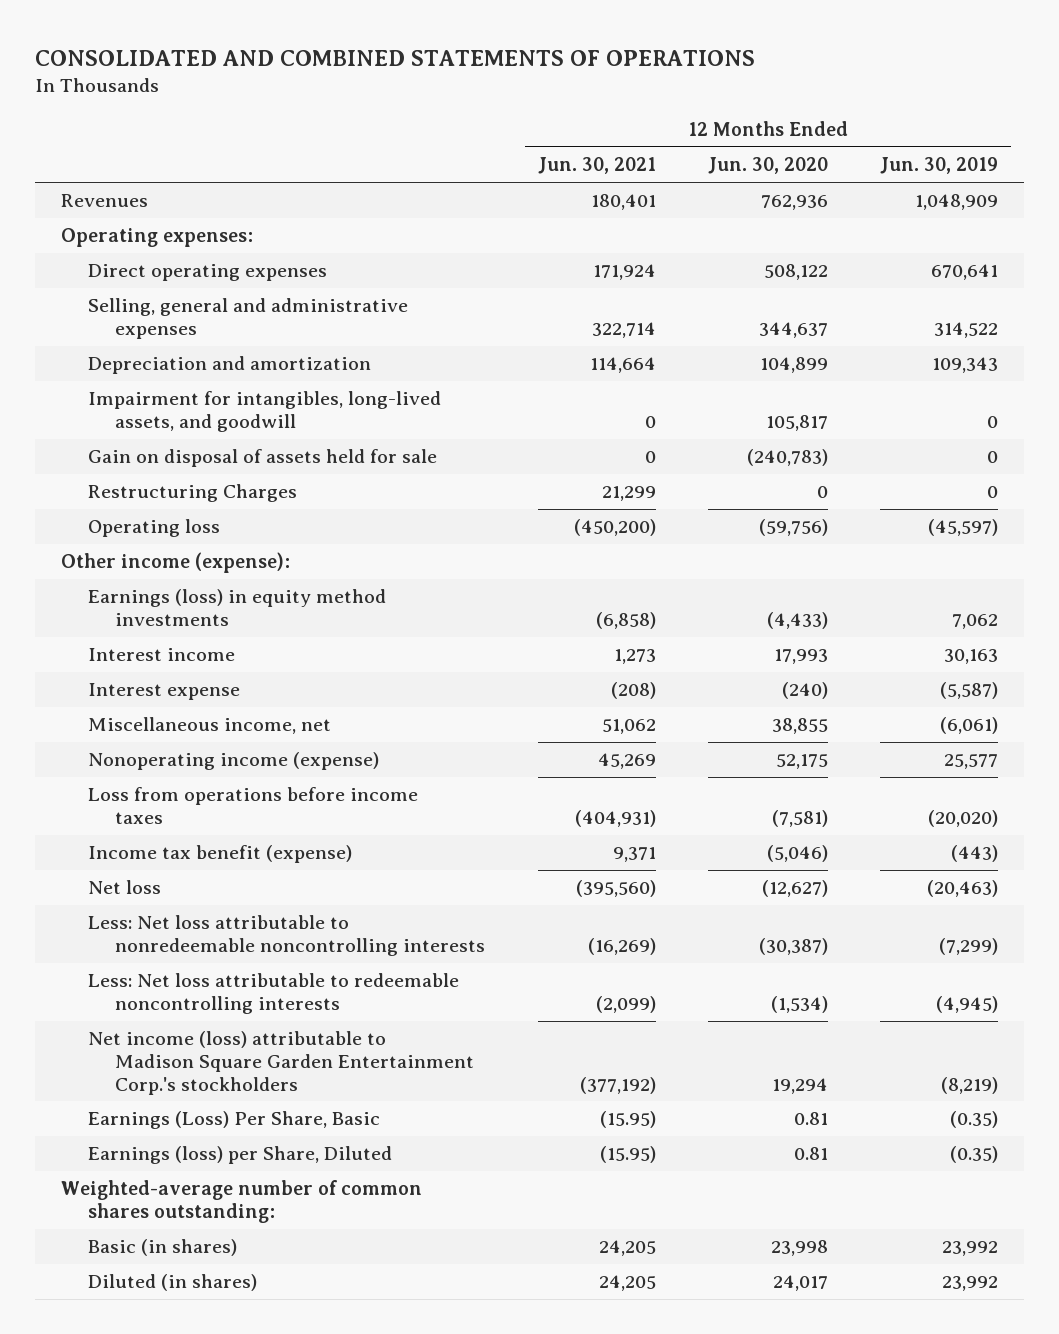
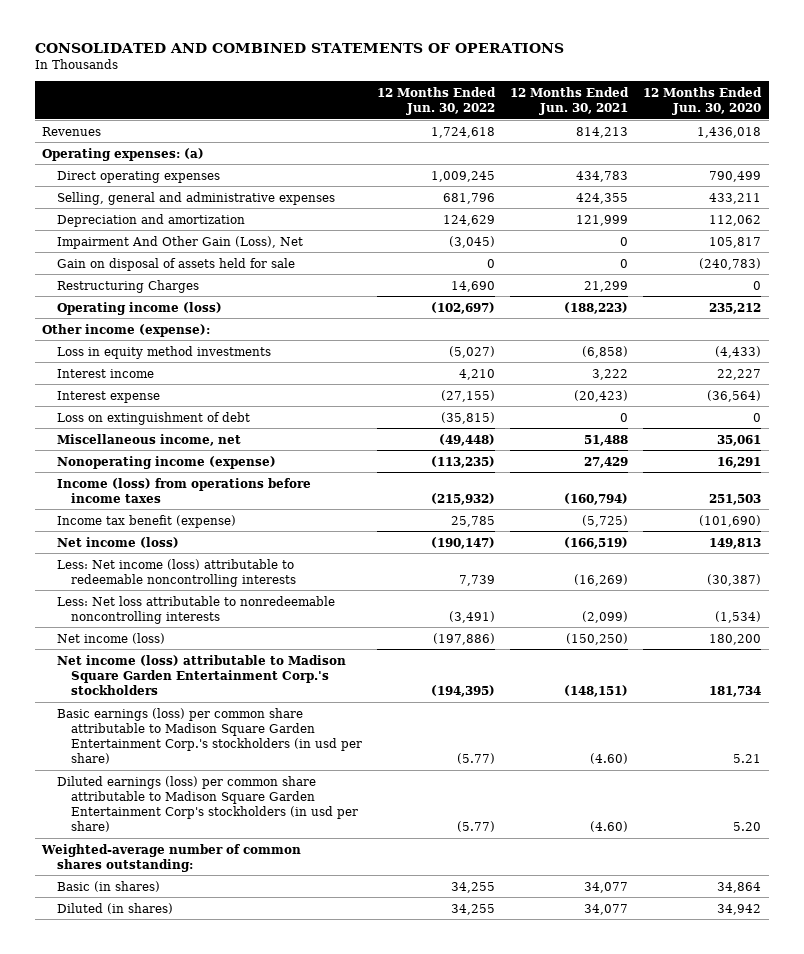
- | 12 Months Ended Jun. 30, 2021 | 12 Months Ended Jun. 30, 2020 | 12 Months Ended Jun. 30, 2019
+ | 12 Months Ended Jun. 30, 2022 | 12 Months Ended Jun. 30, 2021 | 12 Months Ended Jun. 30, 2020
- Revenues | 180,401 | 762,936 | 1,048,909
- Operating expenses:
- Direct operating expenses | 171,924 | 508,122 | 670,641
- Selling, general and administrative expenses | 322,714 | 344,637 | 314,522
- Depreciation and amortization | 114,664 | 104,899 | 109,343
- Impairment for intangibles, long-lived assets, and goodwill | 0 | 105,817 | 0
+ Revenues | 1,724,618 | 814,213 | 1,436,018
+ Operating expenses: (a)
+ Direct operating expenses | 1,009,245 | 434,783 | 790,499
+ Selling, general and administrative expenses | 681,796 | 424,355 | 433,211
+ Depreciation and amortization | 124,629 | 121,999 | 112,062
+ Impairment And Other Gain (Loss), Net | (3,045) | 0 | 105,817
- Operating loss | (450,200) | (59,756) | (45,597)
+ Operating income (loss) | (102,697) | (188,223) | 235,212
- Earnings (loss) in equity method investments | (6,858) | (4,433) | 7,062
- Interest income | 1,273 | 17,993 | 30,163
- Interest expense | (208) | (240) | (5,587)
- Miscellaneous income, net | 51,062 | 38,855 | (6,061)
- Nonoperating income (expense) | 45,269 | 52,175 | 25,577
- Loss from operations before income taxes | (404,931) | (7,581) | (20,020)
- Income tax benefit (expense) | 9,371 | (5,046) | (443)
- Net loss | (395,560) | (12,627) | (20,463)
- Less: Net loss attributable to nonredeemable noncontrolling interests | (16,269) | (30,387) | (7,299)
- Less: Net loss attributable to redeemable noncontrolling interests | (2,099) | (1,534) | (4,945)
- Net income (loss) attributable to Madison Square Garden Entertainment Corp.'s stockholders | (377,192) | 19,294 | (8,219)
- Earnings (Loss) Per Share, Basic | (15.95) | 0.81 | (0.35)
- Earnings (loss) per Share, Diluted | (15.95) | 0.81 | (0.35)
+ Loss in equity method investments | (5,027) | (6,858) | (4,433)
+ Interest income | 4,210 | 3,222 | 22,227
+ Interest expense | (27,155) | (20,423) | (36,564)
+ Loss on extinguishment of debt | (35,815) | 0 | 0
+ Miscellaneous income, net | (49,448) | 51,488 | 35,061
+ Nonoperating income (expense) | (113,235) | 27,429 | 16,291
+ Income (loss) from operations before income taxes | (215,932) | (160,794) | 251,503
+ Income tax benefit (expense) | 25,785 | (5,725) | (101,690)
+ Net income (loss) | (190,147) | (166,519) | 149,813
+ Less: Net income (loss) attributable to redeemable noncontrolling interests | 7,739 | (16,269) | (30,387)
+ Less: Net loss attributable to nonredeemable noncontrolling interests | (3,491) | (2,099) | (1,534)
+ Net income (loss) | (197,886) | (150,250) | 180,200
+ Net income (loss) attributable to Madison Square Garden Entertainment Corp.'s stockholders | (194,395) | (148,151) | 181,734
+ Basic earnings (loss) per common share attributable to Madison Square Garden Entertainment Corp.'s stockholders (in usd per share) | (5.77) | (4.60) | 5.21
+ Diluted earnings (loss) per common share attributable to Madison Square Garden Entertainment Corp's stockholders (in usd per share) | (5.77) | (4.60) | 5.20
- Basic (in shares) | 24,205 | 23,998 | 23,992
- Diluted (in shares) | 24,205 | 24,017 | 23,992
+ Basic (in shares) | 34,255 | 34,077 | 34,864
+ Diluted (in shares) | 34,255 | 34,077 | 34,942

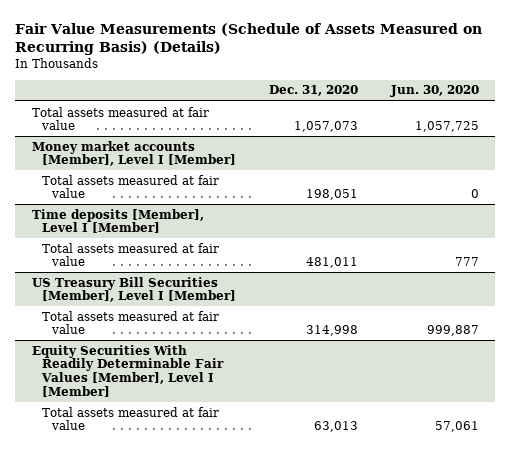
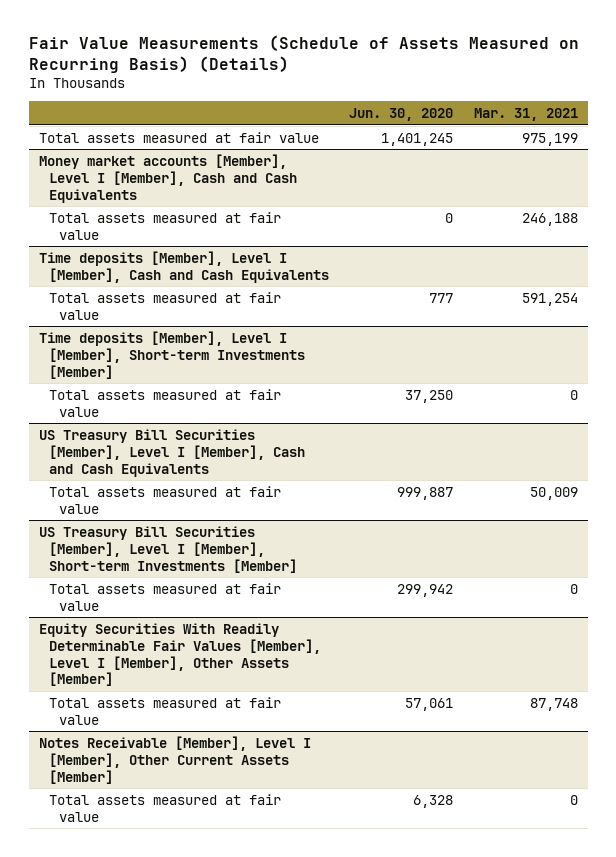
- | Dec. 31, 2020 | Jun. 30, 2020
+ | Jun. 30, 2020 | Mar. 31, 2021
- Total assets measured at fair value | 1,057,073 | 1,057,725
- Money market accounts [Member], Level I [Member]
+ Total assets measured at fair value | 1,401,245 | 975,199
+ Money market accounts [Member], Level I [Member], Cash and Cash Equivalents
- Time deposits [Member], Level I [Member]
+ Time deposits [Member], Level I [Member], Cash and Cash Equivalents
- US Treasury Bill Securities [Member], Level I [Member]
+ Time deposits [Member], Level I [Member], Short-term Investments [Member]
+ Total assets measured at fair value | 37,250 | 0
+ US Treasury Bill Securities [Member], Level I [Member], Cash and Cash Equivalents
- Equity Securities With Readily Determinable Fair Values [Member], Level I [Member]
+ US Treasury Bill Securities [Member], Level I [Member], Short-term Investments [Member]
+ Total assets measured at fair value | 299,942 | 0
+ Equity Securities With Readily Determinable Fair Values [Member], Level I [Member], Other Assets [Member]
+ Notes Receivable [Member], Level I [Member], Other Current Assets [Member]
+ Total assets measured at fair value | 6,328 | 0

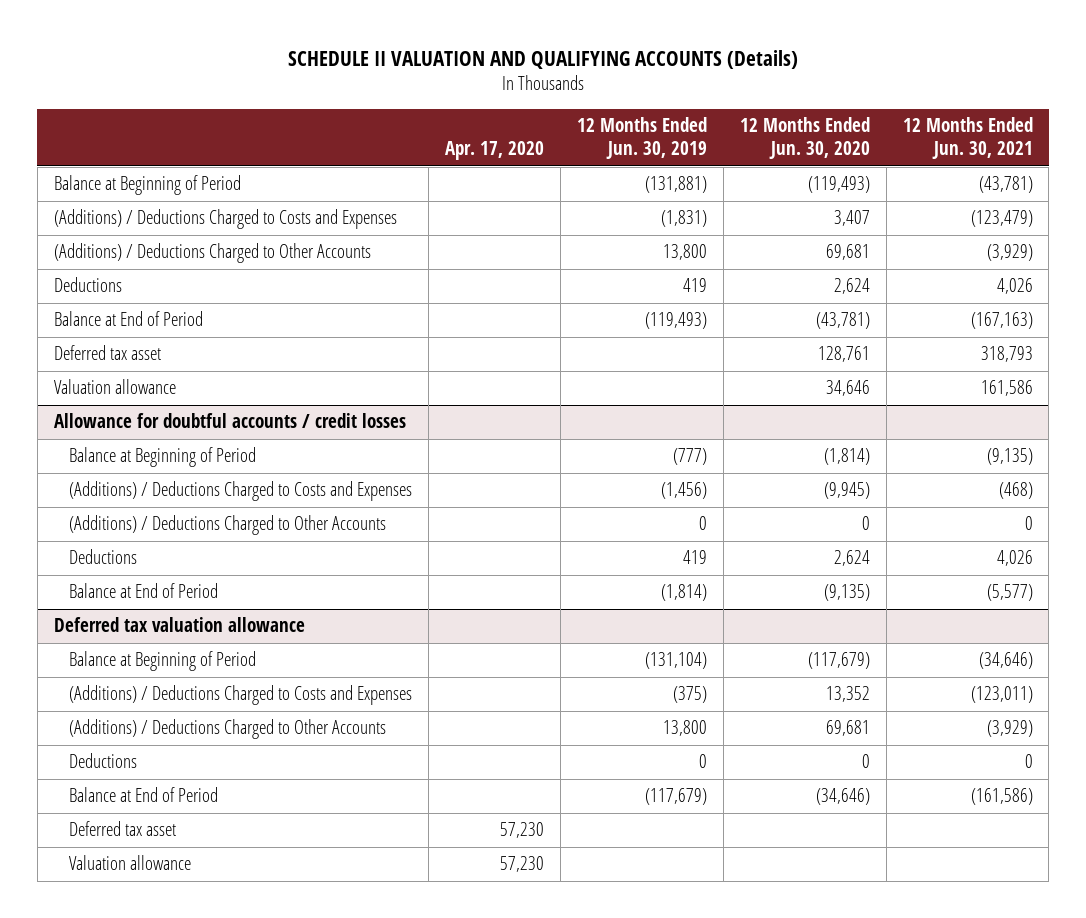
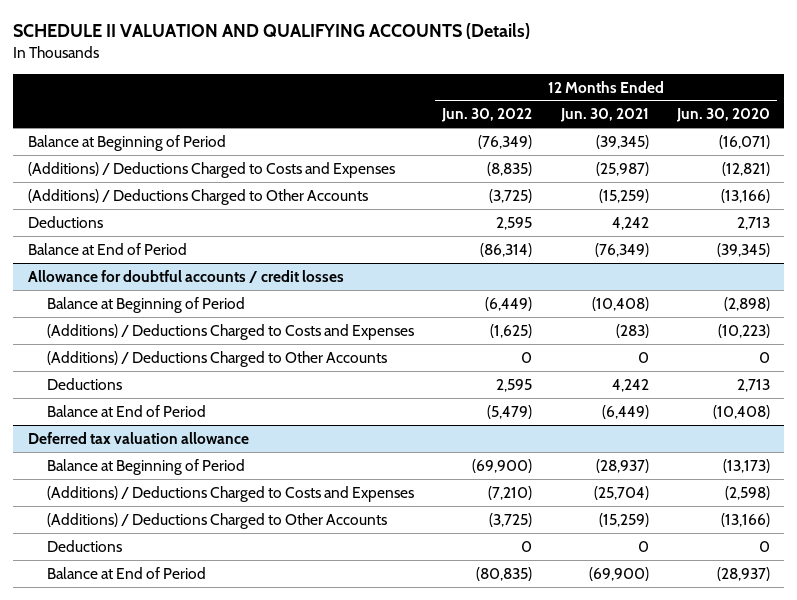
- | Apr. 17, 2020 | 12 Months Ended Jun. 30, 2019 | 12 Months Ended Jun. 30, 2020 | 12 Months Ended Jun. 30, 2021
+ | 12 Months Ended Jun. 30, 2022 | 12 Months Ended Jun. 30, 2021 | 12 Months Ended Jun. 30, 2020
- Balance at Beginning of Period | | (131,881) | (119,493) | (43,781)
- (Additions) / Deductions Charged to Costs and Expenses | | (1,831) | 3,407 | (123,479)
- (Additions) / Deductions Charged to Other Accounts | | 13,800 | 69,681 | (3,929)
- Deductions | | 419 | 2,624 | 4,026
- Balance at End of Period | | (119,493) | (43,781) | (167,163)
- Deferred tax asset | | | 128,761 | 318,793
- Valuation allowance | | | 34,646 | 161,586
+ Balance at Beginning of Period | (76,349) | (39,345) | (16,071)
+ (Additions) / Deductions Charged to Costs and Expenses | (8,835) | (25,987) | (12,821)
+ (Additions) / Deductions Charged to Other Accounts | (3,725) | (15,259) | (13,166)
+ Deductions | 2,595 | 4,242 | 2,713
+ Balance at End of Period | (86,314) | (76,349) | (39,345)
@ Allowance for doubtful accounts / credit losses
- Balance at Beginning of Period | | (777) | (1,814) | (9,135)
- (Additions) / Deductions Charged to Costs and Expenses | | (1,456) | (9,945) | (468)
+ Balance at Beginning of Period | (6,449) | (10,408) | (2,898)
+ (Additions) / Deductions Charged to Costs and Expenses | (1,625) | (283) | (10,223)
- Deductions | | 419 | 2,624 | 4,026
- Balance at End of Period | | (1,814) | (9,135) | (5,577)
+ Deductions | 2,595 | 4,242 | 2,713
+ Balance at End of Period | (5,479) | (6,449) | (10,408)
@ Deferred tax valuation allowance
- Balance at Beginning of Period | | (131,104) | (117,679) | (34,646)
- (Additions) / Deductions Charged to Costs and Expenses | | (375) | 13,352 | (123,011)
- (Additions) / Deductions Charged to Other Accounts | | 13,800 | 69,681 | (3,929)
+ Balance at Beginning of Period | (69,900) | (28,937) | (13,173)
+ (Additions) / Deductions Charged to Costs and Expenses | (7,210) | (25,704) | (2,598)
+ (Additions) / Deductions Charged to Other Accounts | (3,725) | (15,259) | (13,166)
- Balance at End of Period | | (117,679) | (34,646) | (161,586)
- Deferred tax asset | 57,230 | | |
- Valuation allowance | 57,230 | | |
+ Balance at End of Period | (80,835) | (69,900) | (28,937)

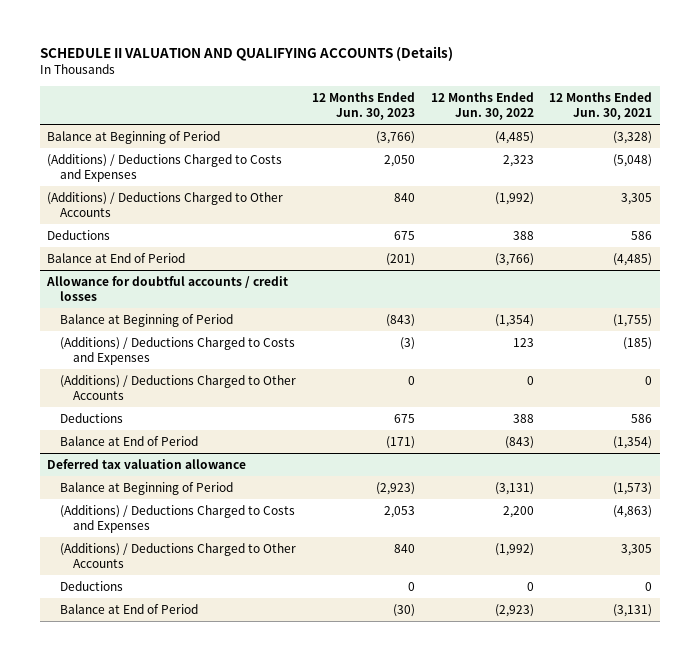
- | 12 Months Ended Jun. 30, 2022 | 12 Months Ended Jun. 30, 2021 | 12 Months Ended Jun. 30, 2020
+ | 12 Months Ended Jun. 30, 2023 | 12 Months Ended Jun. 30, 2022 | 12 Months Ended Jun. 30, 2021
- Balance at Beginning of Period | (76,349) | (39,345) | (16,071)
- (Additions) / Deductions Charged to Costs and Expenses | (8,835) | (25,987) | (12,821)
- (Additions) / Deductions Charged to Other Accounts | (3,725) | (15,259) | (13,166)
- Deductions | 2,595 | 4,242 | 2,713
- Balance at End of Period | (86,314) | (76,349) | (39,345)
+ Balance at Beginning of Period | (3,766) | (4,485) | (3,328)
+ (Additions) / Deductions Charged to Costs and Expenses | 2,050 | 2,323 | (5,048)
+ (Additions) / Deductions Charged to Other Accounts | 840 | (1,992) | 3,305
+ Deductions | 675 | 388 | 586
+ Balance at End of Period | (201) | (3,766) | (4,485)
@ Allowance for doubtful accounts / credit losses
- Balance at Beginning of Period | (6,449) | (10,408) | (2,898)
- (Additions) / Deductions Charged to Costs and Expenses | (1,625) | (283) | (10,223)
+ Balance at Beginning of Period | (843) | (1,354) | (1,755)
+ (Additions) / Deductions Charged to Costs and Expenses | (3) | 123 | (185)
- Deductions | 2,595 | 4,242 | 2,713
- Balance at End of Period | (5,479) | (6,449) | (10,408)
+ Deductions | 675 | 388 | 586
+ Balance at End of Period | (171) | (843) | (1,354)
@ Deferred tax valuation allowance
- Balance at Beginning of Period | (69,900) | (28,937) | (13,173)
- (Additions) / Deductions Charged to Costs and Expenses | (7,210) | (25,704) | (2,598)
- (Additions) / Deductions Charged to Other Accounts | (3,725) | (15,259) | (13,166)
+ Balance at Beginning of Period | (2,923) | (3,131) | (1,573)
+ (Additions) / Deductions Charged to Costs and Expenses | 2,053 | 2,200 | (4,863)
+ (Additions) / Deductions Charged to Other Accounts | 840 | (1,992) | 3,305
- Balance at End of Period | (80,835) | (69,900) | (28,937)
+ Balance at End of Period | (30) | (2,923) | (3,131)

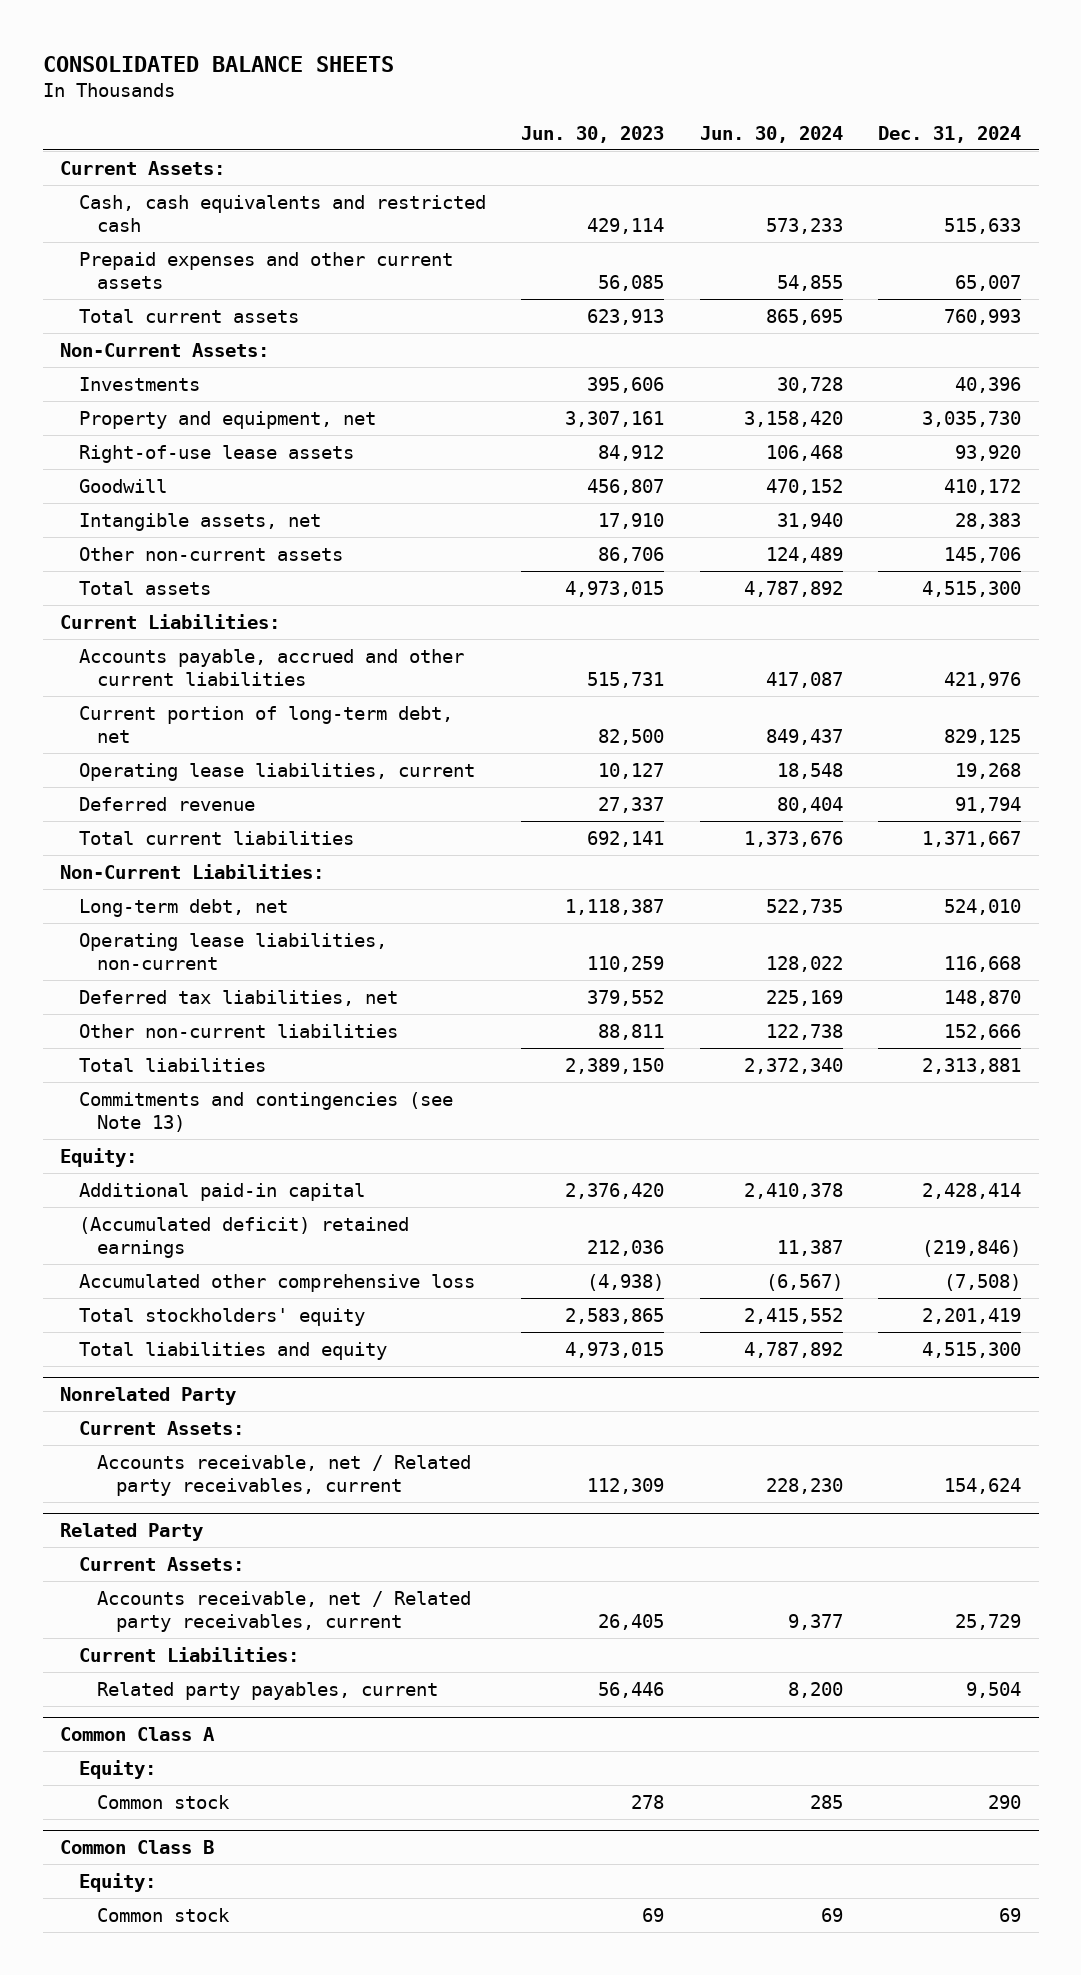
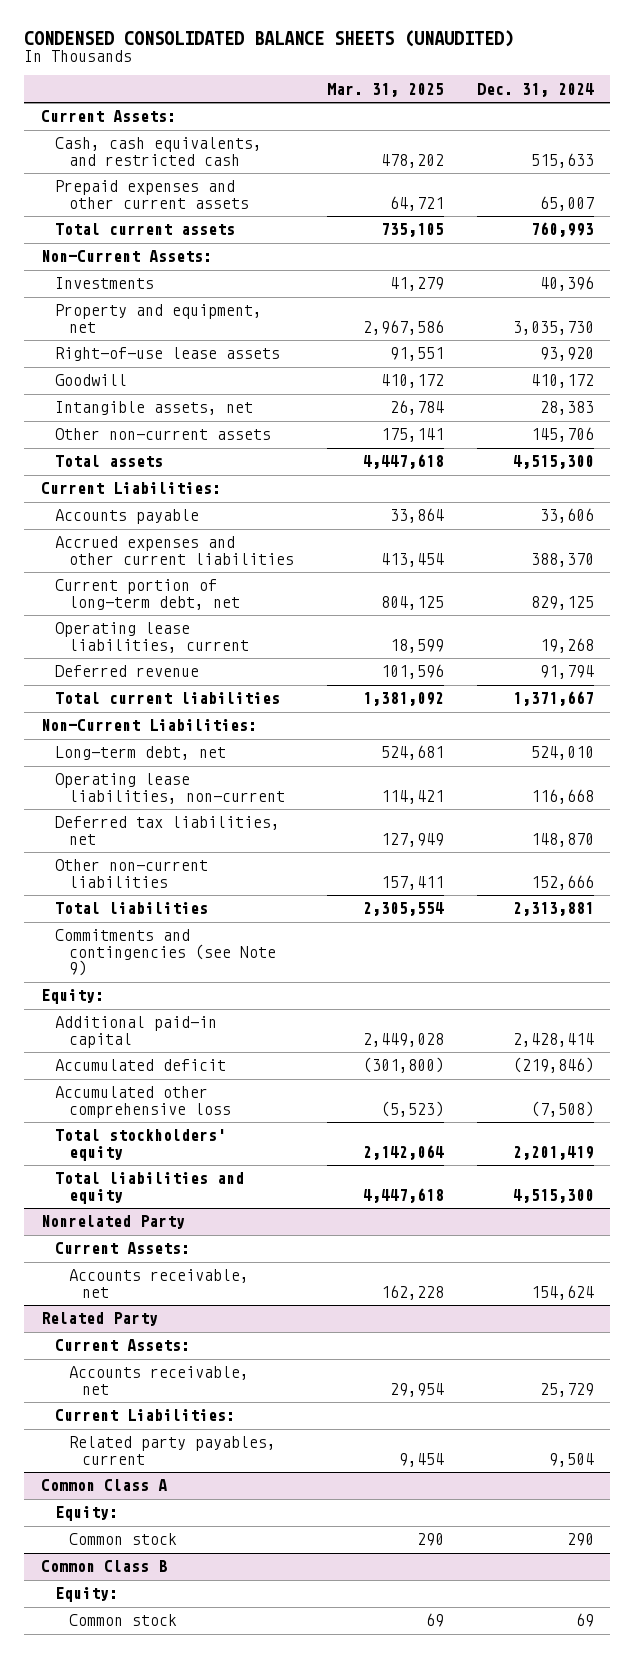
- CONSOLIDATED BALANCE SHEETS
+ CONDENSED CONSOLIDATED BALANCE SHEETS (UNAUDITED)
- | Jun. 30, 2023 | Jun. 30, 2024 | Dec. 31, 2024
+ | Mar. 31, 2025 | Dec. 31, 2024
- Cash, cash equivalents and restricted cash | 429,114 | 573,233 | 515,633
+ Cash, cash equivalents, and restricted cash | 478,202 | 515,633
- Accounts payable, accrued and other current liabilities | 515,731 | 417,087 | 421,976
+ Accounts payable | 33,864 | 33,606
+ Accrued expenses and other current liabilities | 413,454 | 388,370
- Commitments and contingencies (see Note 13)
+ Commitments and contingencies (see Note 9)
- (Accumulated deficit) retained earnings | 212,036 | 11,387 | (219,846)
+ Accumulated deficit | (301,800) | (219,846)
@ Nonrelated Party
- Accounts receivable, net / Related party receivables, current | 112,309 | 228,230 | 154,624
+ Accounts receivable, net | 162,228 | 154,624
@ Related Party
- Accounts receivable, net / Related party receivables, current | 26,405 | 9,377 | 25,729
+ Accounts receivable, net | 29,954 | 25,729

